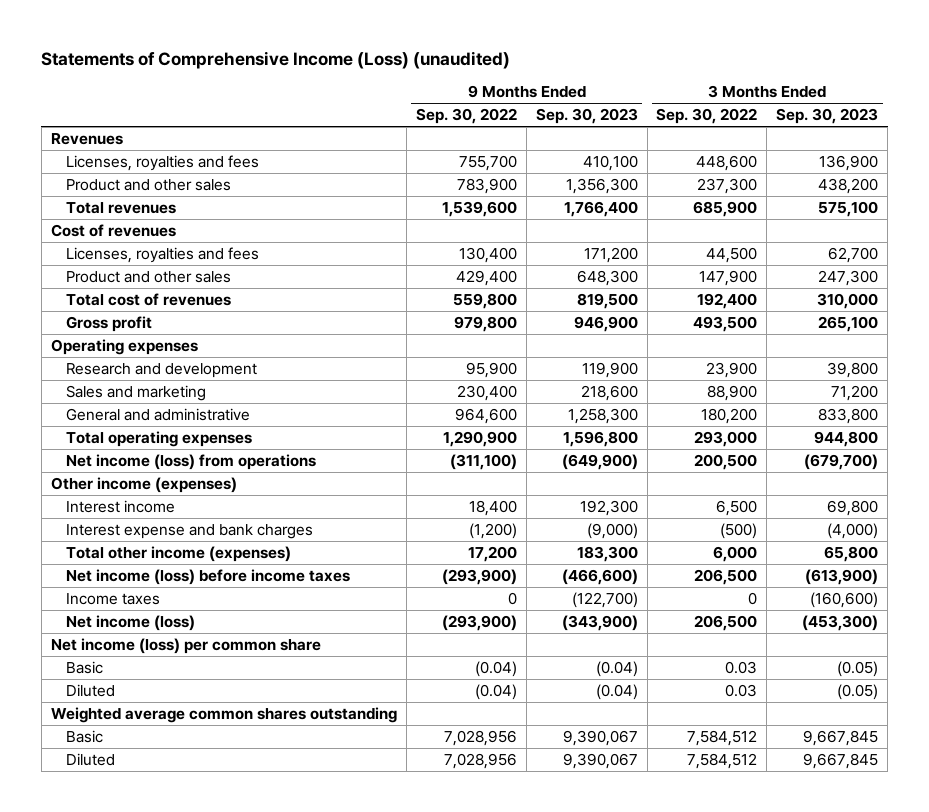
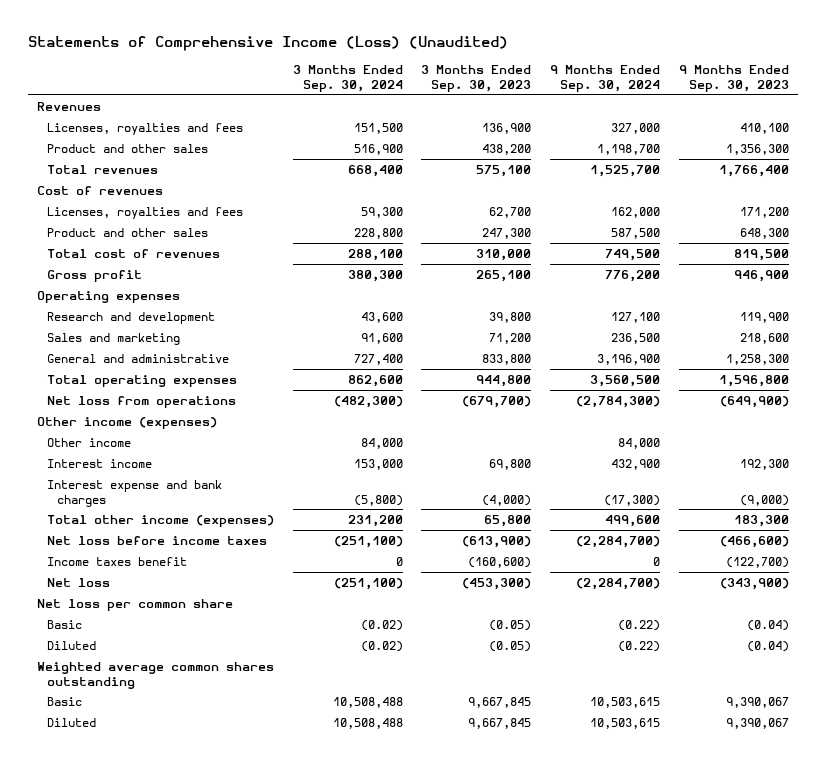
- Statements of Comprehensive Income (Loss) (unaudited)
+ Statements of Comprehensive Income (Loss) (Unaudited)
- | 9 Months Ended Sep. 30, 2022 | 9 Months Ended Sep. 30, 2023 | 3 Months Ended Sep. 30, 2022 | 3 Months Ended Sep. 30, 2023
+ | 3 Months Ended Sep. 30, 2024 | 3 Months Ended Sep. 30, 2023 | 9 Months Ended Sep. 30, 2024 | 9 Months Ended Sep. 30, 2023
- Net income (loss) from operations | (311,100) | (649,900) | 200,500 | (679,700)
+ Net loss from operations | (482,300) | (679,700) | (2,784,300) | (649,900)
+ Other income | 84,000 | | 84,000 |
- Net income (loss) before income taxes | (293,900) | (466,600) | 206,500 | (613,900)
- Income taxes | 0 | (122,700) | 0 | (160,600)
- Net income (loss) | (293,900) | (343,900) | 206,500 | (453,300)
- Net income (loss) per common share
+ Net loss before income taxes | (251,100) | (613,900) | (2,284,700) | (466,600)
+ Income taxes benefit | 0 | (160,600) | 0 | (122,700)
+ Net loss | (251,100) | (453,300) | (2,284,700) | (343,900)
+ Net loss per common share

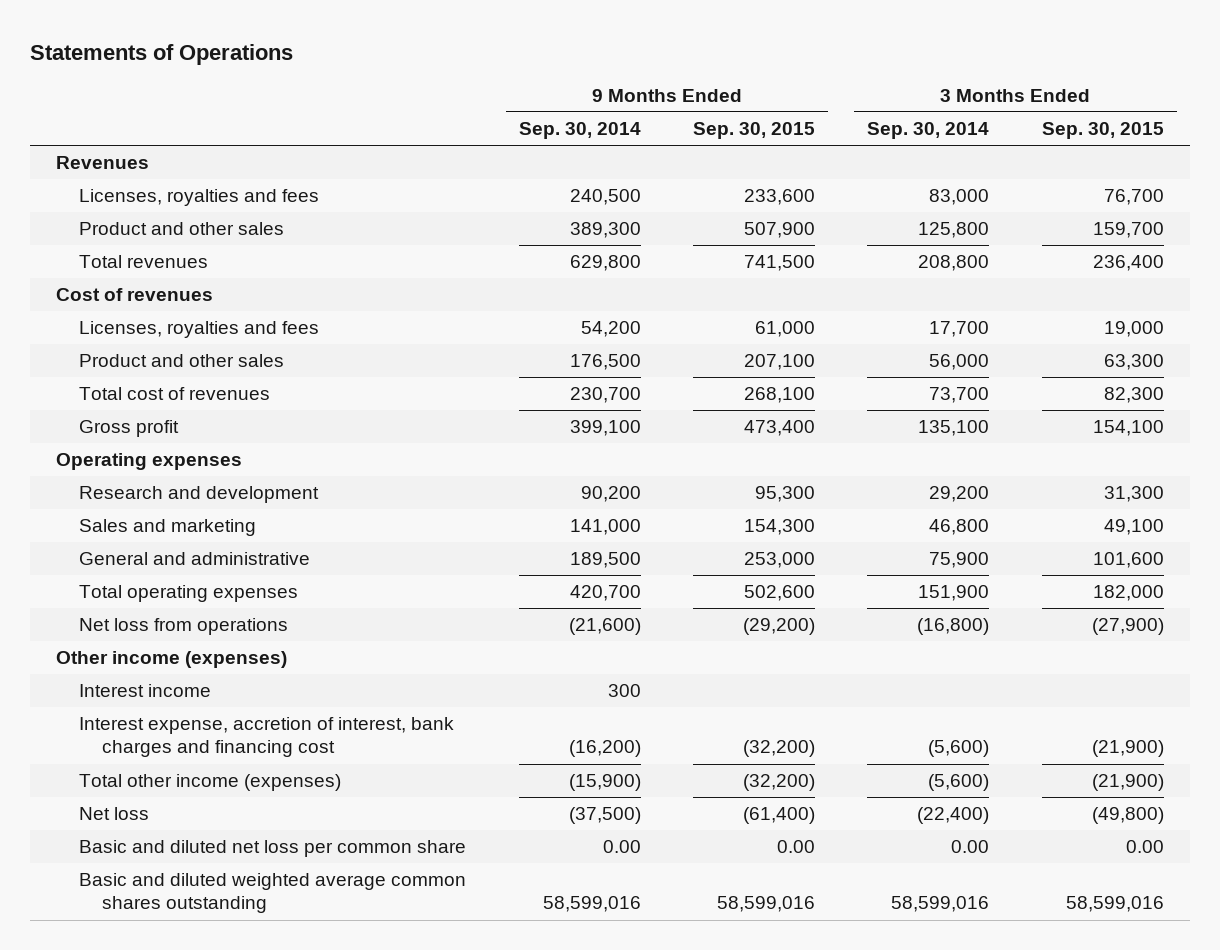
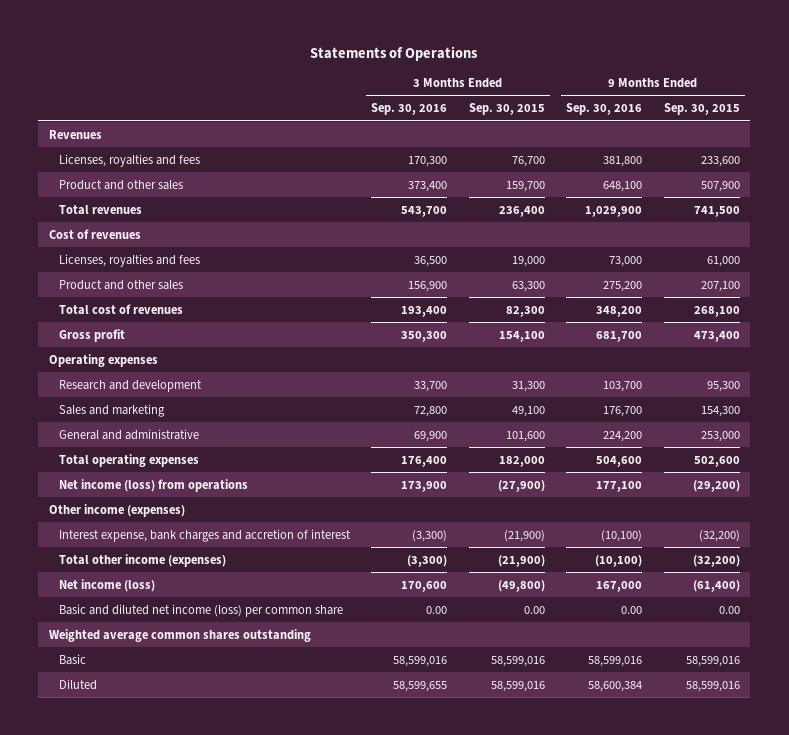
- | 9 Months Ended Sep. 30, 2014 | 9 Months Ended Sep. 30, 2015 | 3 Months Ended Sep. 30, 2014 | 3 Months Ended Sep. 30, 2015
+ | 3 Months Ended Sep. 30, 2016 | 3 Months Ended Sep. 30, 2015 | 9 Months Ended Sep. 30, 2016 | 9 Months Ended Sep. 30, 2015
- Net loss from operations | (21,600) | (29,200) | (16,800) | (27,900)
+ Net income (loss) from operations | 173,900 | (27,900) | 177,100 | (29,200)
- Interest income | 300 | | |
- Interest expense, accretion of interest, bank charges and financing cost | (16,200) | (32,200) | (5,600) | (21,900)
+ Interest expense, bank charges and accretion of interest | (3,300) | (21,900) | (10,100) | (32,200)
- Net loss | (37,500) | (61,400) | (22,400) | (49,800)
- Basic and diluted net loss per common share | 0.00 | 0.00 | 0.00 | 0.00
- Basic and diluted weighted average common shares outstanding | 58,599,016 | 58,599,016 | 58,599,016 | 58,599,016
+ Net income (loss) | 170,600 | (49,800) | 167,000 | (61,400)
+ Basic and diluted net income (loss) per common share | 0.00 | 0.00 | 0.00 | 0.00
+ Weighted average common shares outstanding
+ Basic | 58,599,016 | 58,599,016 | 58,599,016 | 58,599,016
+ Diluted | 58,599,655 | 58,599,016 | 58,600,384 | 58,599,016

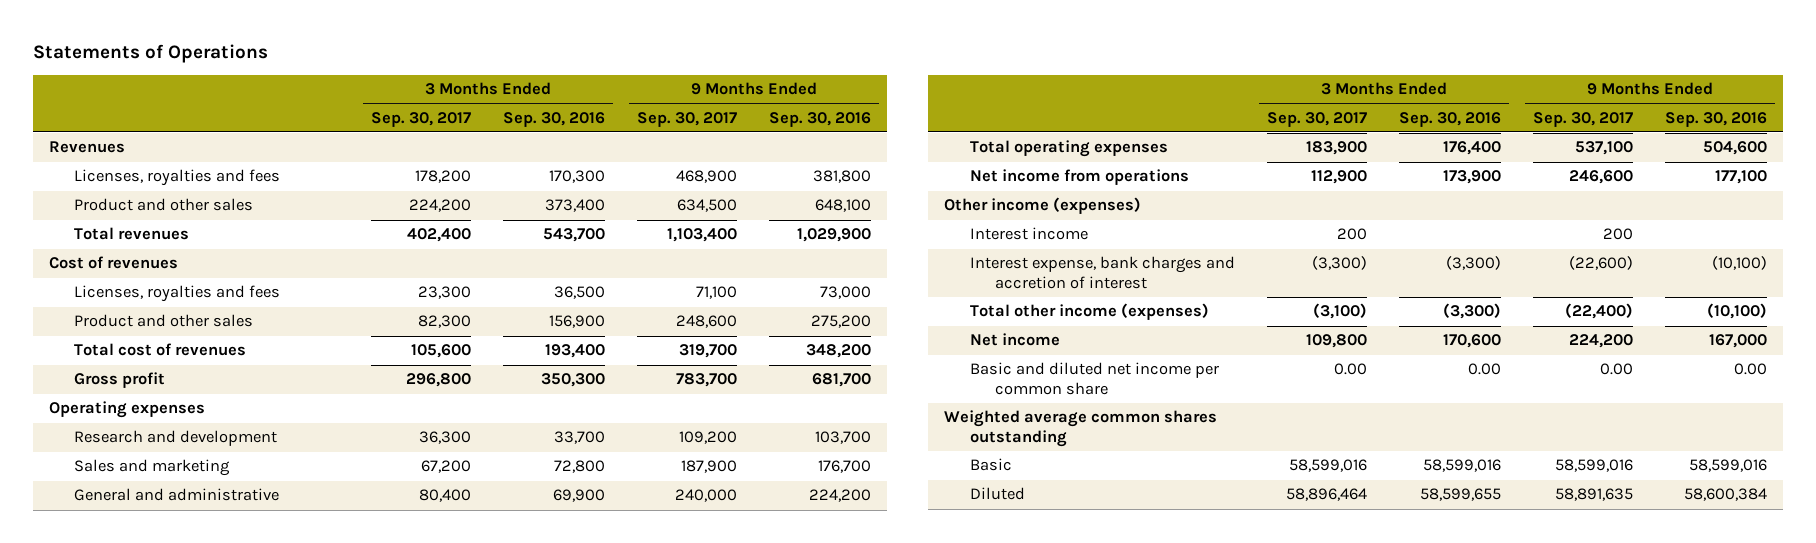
- | 3 Months Ended Sep. 30, 2016 | 3 Months Ended Sep. 30, 2015 | 9 Months Ended Sep. 30, 2016 | 9 Months Ended Sep. 30, 2015
+ | 3 Months Ended Sep. 30, 2017 | 3 Months Ended Sep. 30, 2016 | 9 Months Ended Sep. 30, 2017 | 9 Months Ended Sep. 30, 2016
- Net income (loss) from operations | 173,900 | (27,900) | 177,100 | (29,200)
+ Net income from operations | 112,900 | 173,900 | 246,600 | 177,100
+ Interest income | 200 | | 200 |
- Net income (loss) | 170,600 | (49,800) | 167,000 | (61,400)
- Basic and diluted net income (loss) per common share | 0.00 | 0.00 | 0.00 | 0.00
+ Net income | 109,800 | 170,600 | 224,200 | 167,000
+ Basic and diluted net income per common share | 0.00 | 0.00 | 0.00 | 0.00

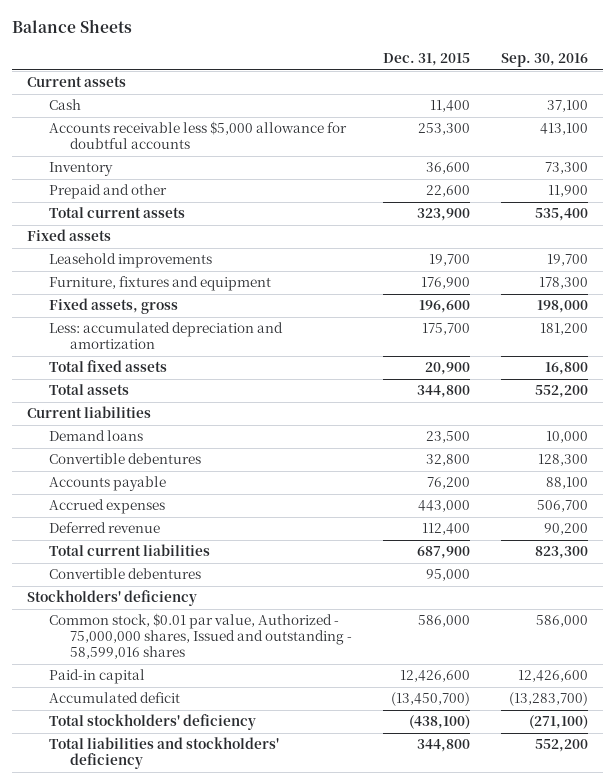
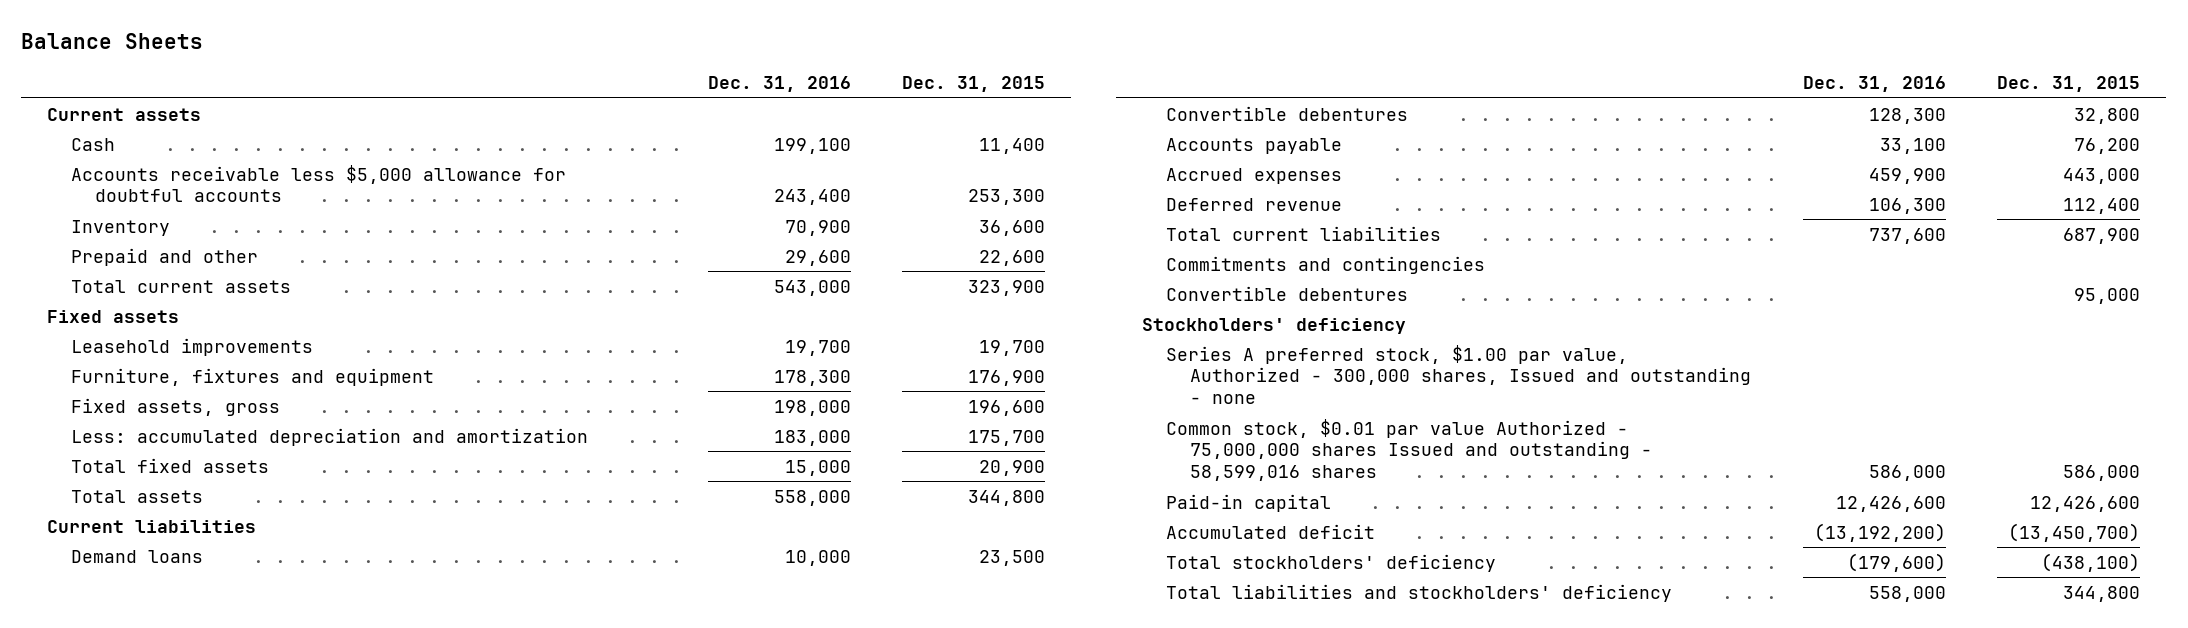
- | Dec. 31, 2015 | Sep. 30, 2016
+ | Dec. 31, 2016 | Dec. 31, 2015
+ Commitments and contingencies
- Common stock, $0.01 par value, Authorized - 75,000,000 shares, Issued and outstanding - 58,599,016 shares | 586,000 | 586,000
+ Series A preferred stock, $1.00 par value, Authorized - 300,000 shares, Issued and outstanding - none
+ Common stock, $0.01 par value Authorized - 75,000,000 shares Issued and outstanding - 58,599,016 shares | 586,000 | 586,000

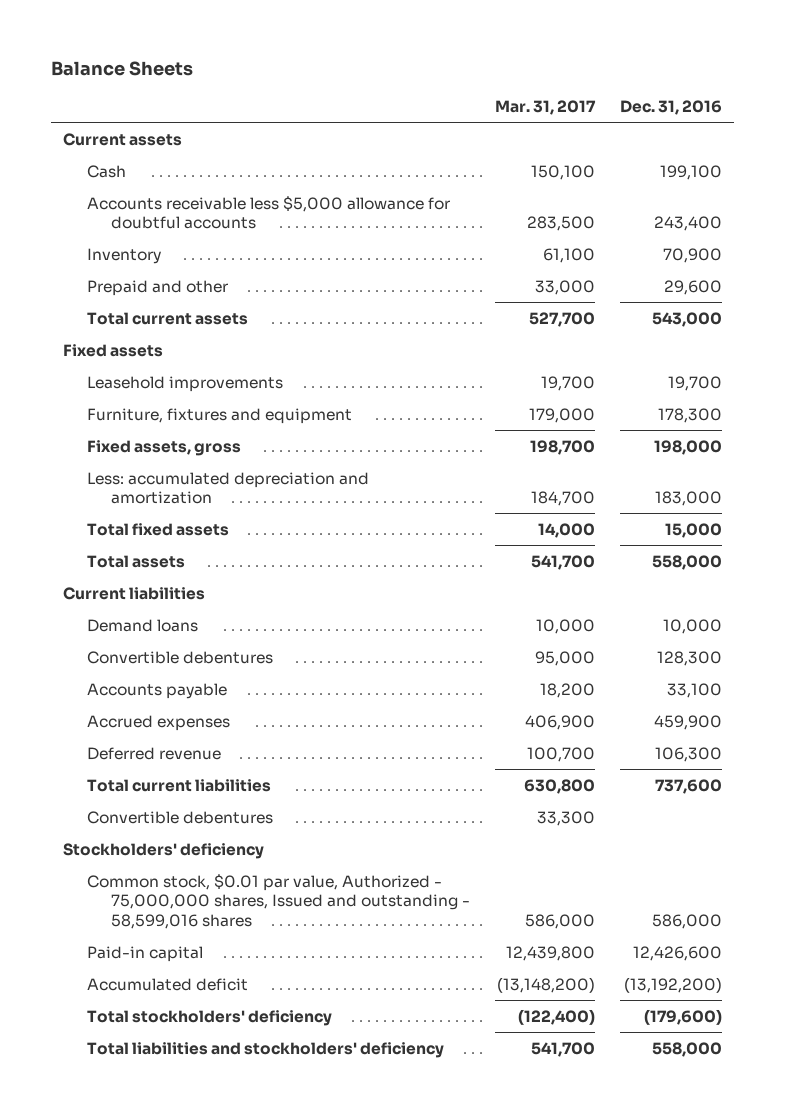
- | Dec. 31, 2016 | Dec. 31, 2015
+ | Mar. 31, 2017 | Dec. 31, 2016
- Commitments and contingencies
- Series A preferred stock, $1.00 par value, Authorized - 300,000 shares, Issued and outstanding - none
- Common stock, $0.01 par value Authorized - 75,000,000 shares Issued and outstanding - 58,599,016 shares | 586,000 | 586,000
+ Common stock, $0.01 par value, Authorized - 75,000,000 shares, Issued and outstanding - 58,599,016 shares | 586,000 | 586,000

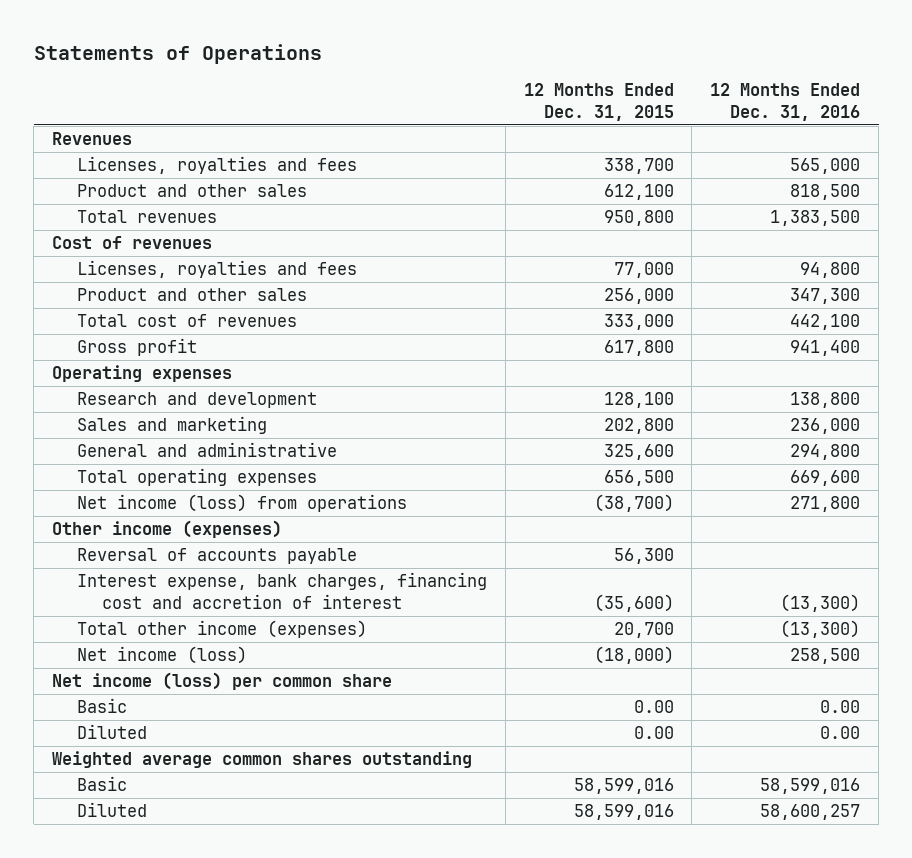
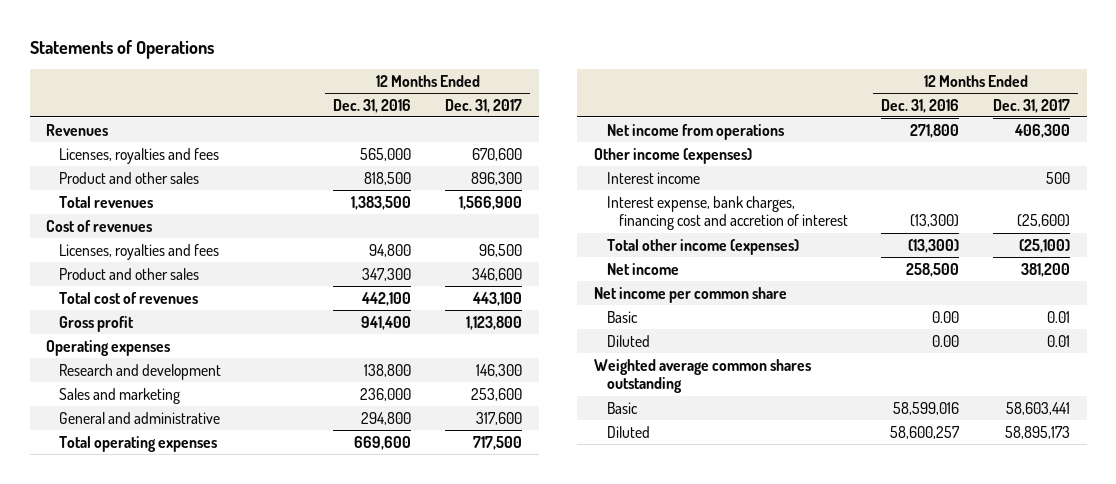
- | 12 Months Ended Dec. 31, 2015 | 12 Months Ended Dec. 31, 2016
+ | 12 Months Ended Dec. 31, 2016 | 12 Months Ended Dec. 31, 2017
- Net income (loss) from operations | (38,700) | 271,800
+ Net income from operations | 271,800 | 406,300
- Reversal of accounts payable | 56,300 |
+ Interest income | | 500
- Net income (loss) | (18,000) | 258,500
- Net income (loss) per common share
+ Net income | 258,500 | 381,200
+ Net income per common share

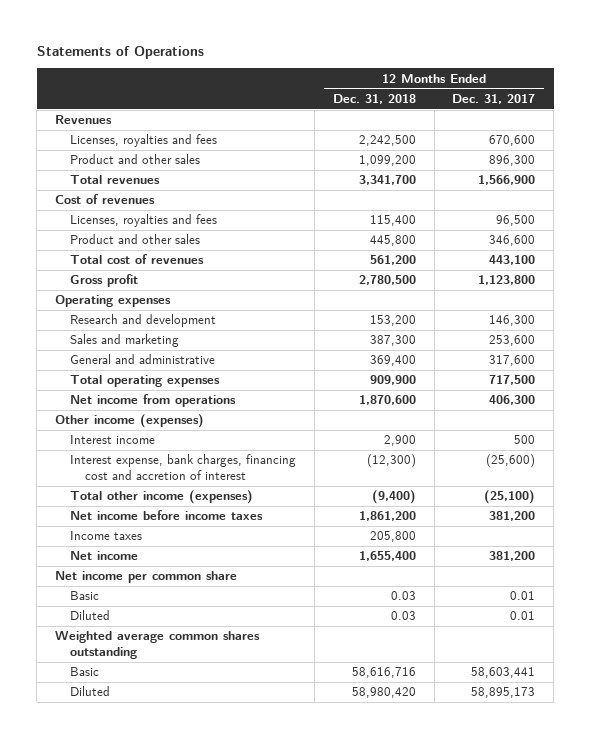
- | 12 Months Ended Dec. 31, 2016 | 12 Months Ended Dec. 31, 2017
+ | 12 Months Ended Dec. 31, 2018 | 12 Months Ended Dec. 31, 2017
+ Net income before income taxes | 1,861,200 | 381,200
+ Income taxes | 205,800 |

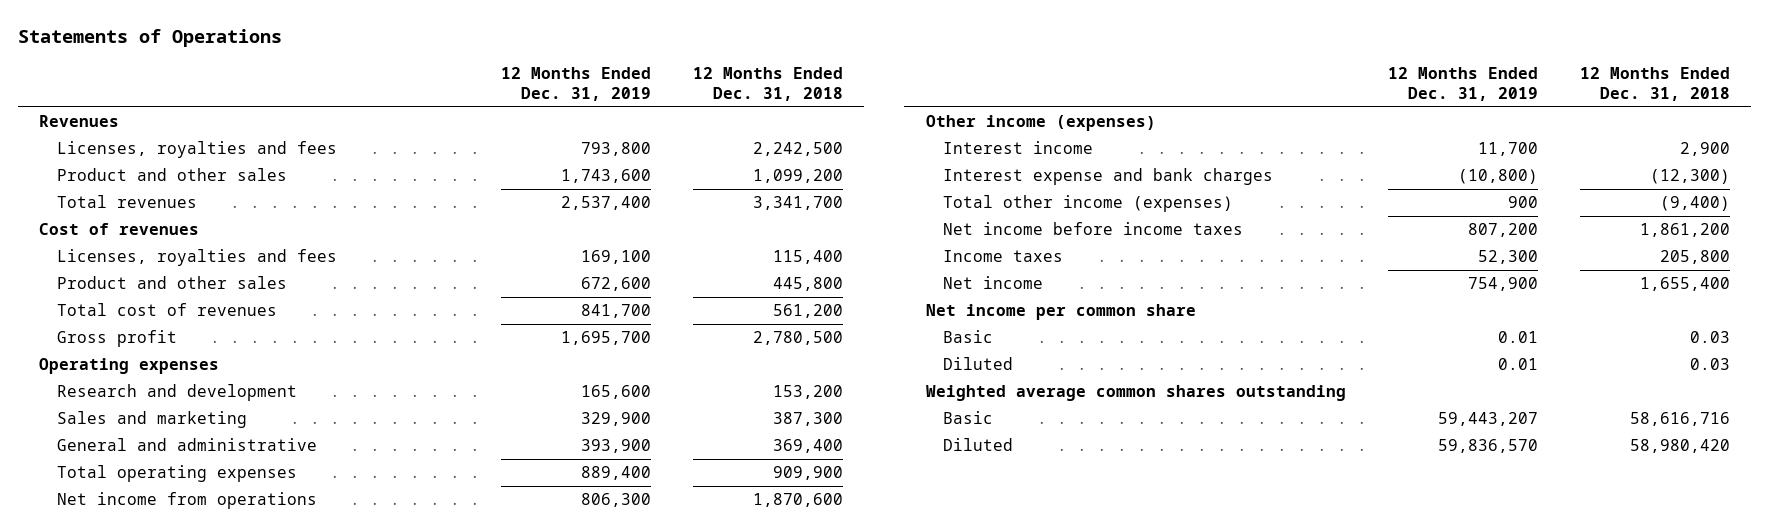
- | 12 Months Ended Dec. 31, 2018 | 12 Months Ended Dec. 31, 2017
+ | 12 Months Ended Dec. 31, 2019 | 12 Months Ended Dec. 31, 2018
- Interest expense, bank charges, financing cost and accretion of interest | (12,300) | (25,600)
+ Interest expense and bank charges | (10,800) | (12,300)

